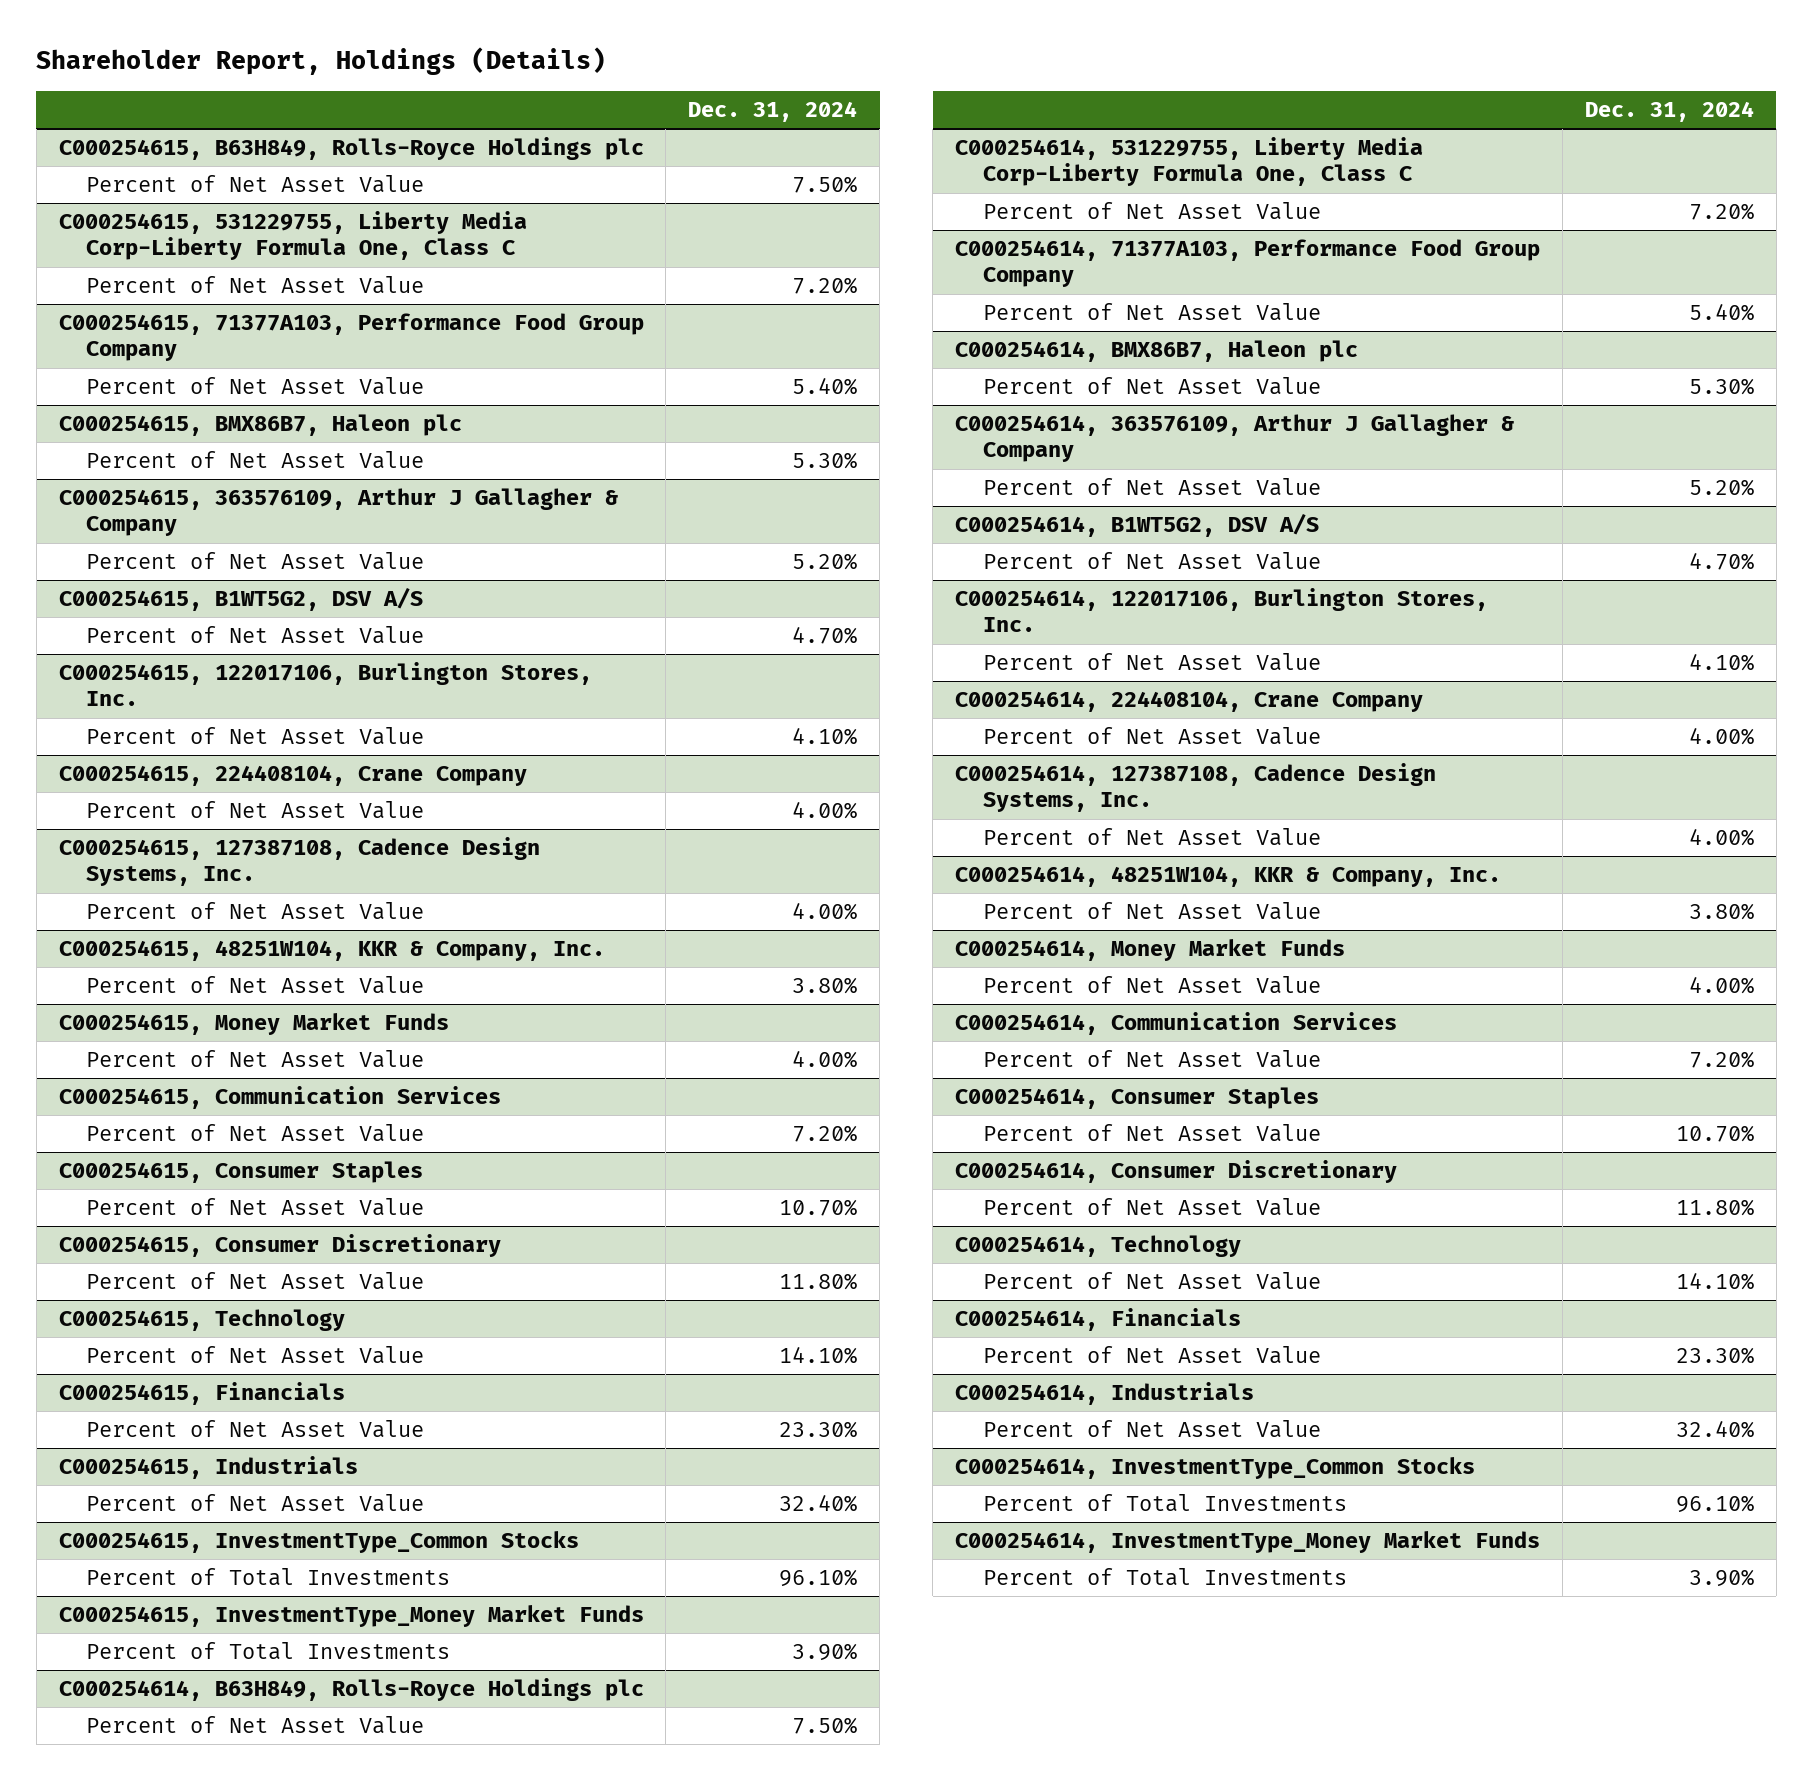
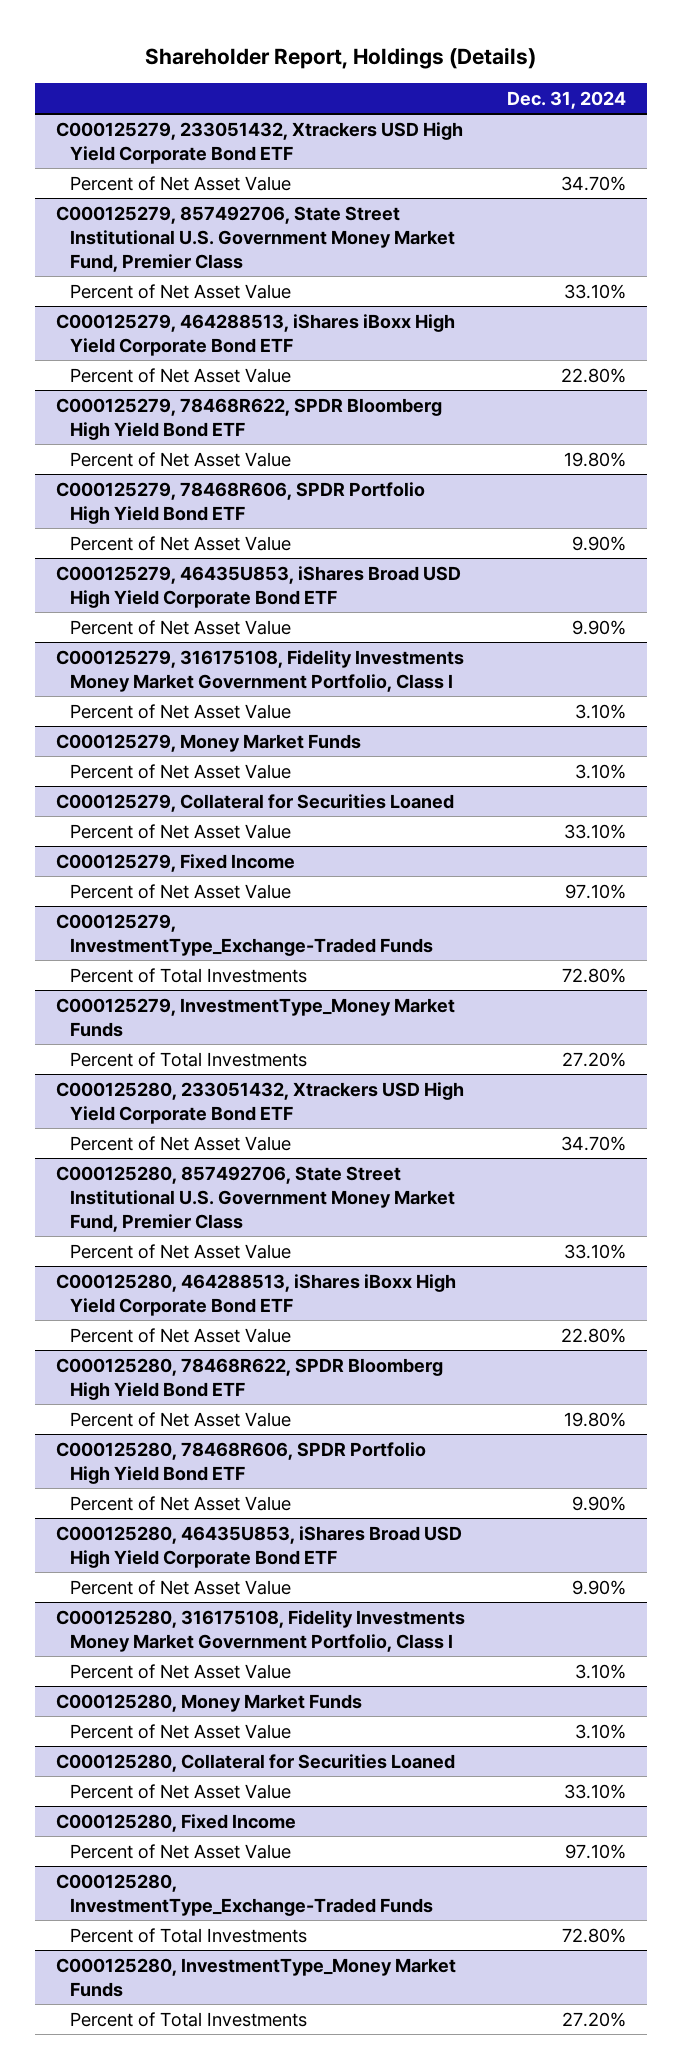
- C000254615, B63H849, Rolls-Royce Holdings plc
- Percent of Net Asset Value | 7.50%
- C000254615, 531229755, Liberty Media Corp-Liberty Formula One, Class C
- Percent of Net Asset Value | 7.20%
- C000254615, 71377A103, Performance Food Group Company
- Percent of Net Asset Value | 5.40%
- C000254615, BMX86B7, Haleon plc
- Percent of Net Asset Value | 5.30%
- C000254615, 363576109, Arthur J Gallagher & Company
- Percent of Net Asset Value | 5.20%
- C000254615, B1WT5G2, DSV A/S
- Percent of Net Asset Value | 4.70%
- C000254615, 122017106, Burlington Stores, Inc.
- Percent of Net Asset Value | 4.10%
- C000254615, 224408104, Crane Company
- Percent of Net Asset Value | 4.00%
- C000254615, 127387108, Cadence Design Systems, Inc.
- Percent of Net Asset Value | 4.00%
- C000254615, 48251W104, KKR & Company, Inc.
- Percent of Net Asset Value | 3.80%
- C000254615, Money Market Funds
- Percent of Net Asset Value | 4.00%
- C000254615, Communication Services
- Percent of Net Asset Value | 7.20%
- C000254615, Consumer Staples
- Percent of Net Asset Value | 10.70%
- C000254615, Consumer Discretionary
- Percent of Net Asset Value | 11.80%
- C000254615, Technology
- Percent of Net Asset Value | 14.10%
- C000254615, Financials
- Percent of Net Asset Value | 23.30%
- C000254615, Industrials
- Percent of Net Asset Value | 32.40%
- C000254615, InvestmentType_Common Stocks
- Percent of Total Investments | 96.10%
- C000254615, InvestmentType_Money Market Funds
- Percent of Total Investments | 3.90%
- C000254614, B63H849, Rolls-Royce Holdings plc
- Percent of Net Asset Value | 7.50%
- C000254614, 531229755, Liberty Media Corp-Liberty Formula One, Class C
- Percent of Net Asset Value | 7.20%
- C000254614, 71377A103, Performance Food Group Company
- Percent of Net Asset Value | 5.40%
- C000254614, BMX86B7, Haleon plc
- Percent of Net Asset Value | 5.30%
- C000254614, 363576109, Arthur J Gallagher & Company
- Percent of Net Asset Value | 5.20%
- C000254614, B1WT5G2, DSV A/S
- Percent of Net Asset Value | 4.70%
- C000254614, 122017106, Burlington Stores, Inc.
- Percent of Net Asset Value | 4.10%
- C000254614, 224408104, Crane Company
- Percent of Net Asset Value | 4.00%
- C000254614, 127387108, Cadence Design Systems, Inc.
- Percent of Net Asset Value | 4.00%
- C000254614, 48251W104, KKR & Company, Inc.
- Percent of Net Asset Value | 3.80%
- C000254614, Money Market Funds
- Percent of Net Asset Value | 4.00%
- C000254614, Communication Services
- Percent of Net Asset Value | 7.20%
- C000254614, Consumer Staples
- Percent of Net Asset Value | 10.70%
- C000254614, Consumer Discretionary
- Percent of Net Asset Value | 11.80%
- C000254614, Technology
- Percent of Net Asset Value | 14.10%
- C000254614, Financials
- Percent of Net Asset Value | 23.30%
- C000254614, Industrials
- Percent of Net Asset Value | 32.40%
- C000254614, InvestmentType_Common Stocks
- Percent of Total Investments | 96.10%
- C000254614, InvestmentType_Money Market Funds
- Percent of Total Investments | 3.90%
+ C000125279, 233051432, Xtrackers USD High Yield Corporate Bond ETF
+ Percent of Net Asset Value | 34.70%
+ C000125279, 857492706, State Street Institutional U.S. Government Money Market Fund, Premier Class
+ Percent of Net Asset Value | 33.10%
+ C000125279, 464288513, iShares iBoxx High Yield Corporate Bond ETF
+ Percent of Net Asset Value | 22.80%
+ C000125279, 78468R622, SPDR Bloomberg High Yield Bond ETF
+ Percent of Net Asset Value | 19.80%
+ C000125279, 78468R606, SPDR Portfolio High Yield Bond ETF
+ Percent of Net Asset Value | 9.90%
+ C000125279, 46435U853, iShares Broad USD High Yield Corporate Bond ETF
+ Percent of Net Asset Value | 9.90%
+ C000125279, 316175108, Fidelity Investments Money Market Government Portfolio, Class I
+ Percent of Net Asset Value | 3.10%
+ C000125279, Money Market Funds
+ Percent of Net Asset Value | 3.10%
+ C000125279, Collateral for Securities Loaned
+ Percent of Net Asset Value | 33.10%
+ C000125279, Fixed Income
+ Percent of Net Asset Value | 97.10%
+ C000125279, InvestmentType_Exchange-Traded Funds
+ Percent of Total Investments | 72.80%
+ C000125279, InvestmentType_Money Market Funds
+ Percent of Total Investments | 27.20%
+ C000125280, 233051432, Xtrackers USD High Yield Corporate Bond ETF
+ Percent of Net Asset Value | 34.70%
+ C000125280, 857492706, State Street Institutional U.S. Government Money Market Fund, Premier Class
+ Percent of Net Asset Value | 33.10%
+ C000125280, 464288513, iShares iBoxx High Yield Corporate Bond ETF
+ Percent of Net Asset Value | 22.80%
+ C000125280, 78468R622, SPDR Bloomberg High Yield Bond ETF
+ Percent of Net Asset Value | 19.80%
+ C000125280, 78468R606, SPDR Portfolio High Yield Bond ETF
+ Percent of Net Asset Value | 9.90%
+ C000125280, 46435U853, iShares Broad USD High Yield Corporate Bond ETF
+ Percent of Net Asset Value | 9.90%
+ C000125280, 316175108, Fidelity Investments Money Market Government Portfolio, Class I
+ Percent of Net Asset Value | 3.10%
+ C000125280, Money Market Funds
+ Percent of Net Asset Value | 3.10%
+ C000125280, Collateral for Securities Loaned
+ Percent of Net Asset Value | 33.10%
+ C000125280, Fixed Income
+ Percent of Net Asset Value | 97.10%
+ C000125280, InvestmentType_Exchange-Traded Funds
+ Percent of Total Investments | 72.80%
+ C000125280, InvestmentType_Money Market Funds
+ Percent of Total Investments | 27.20%

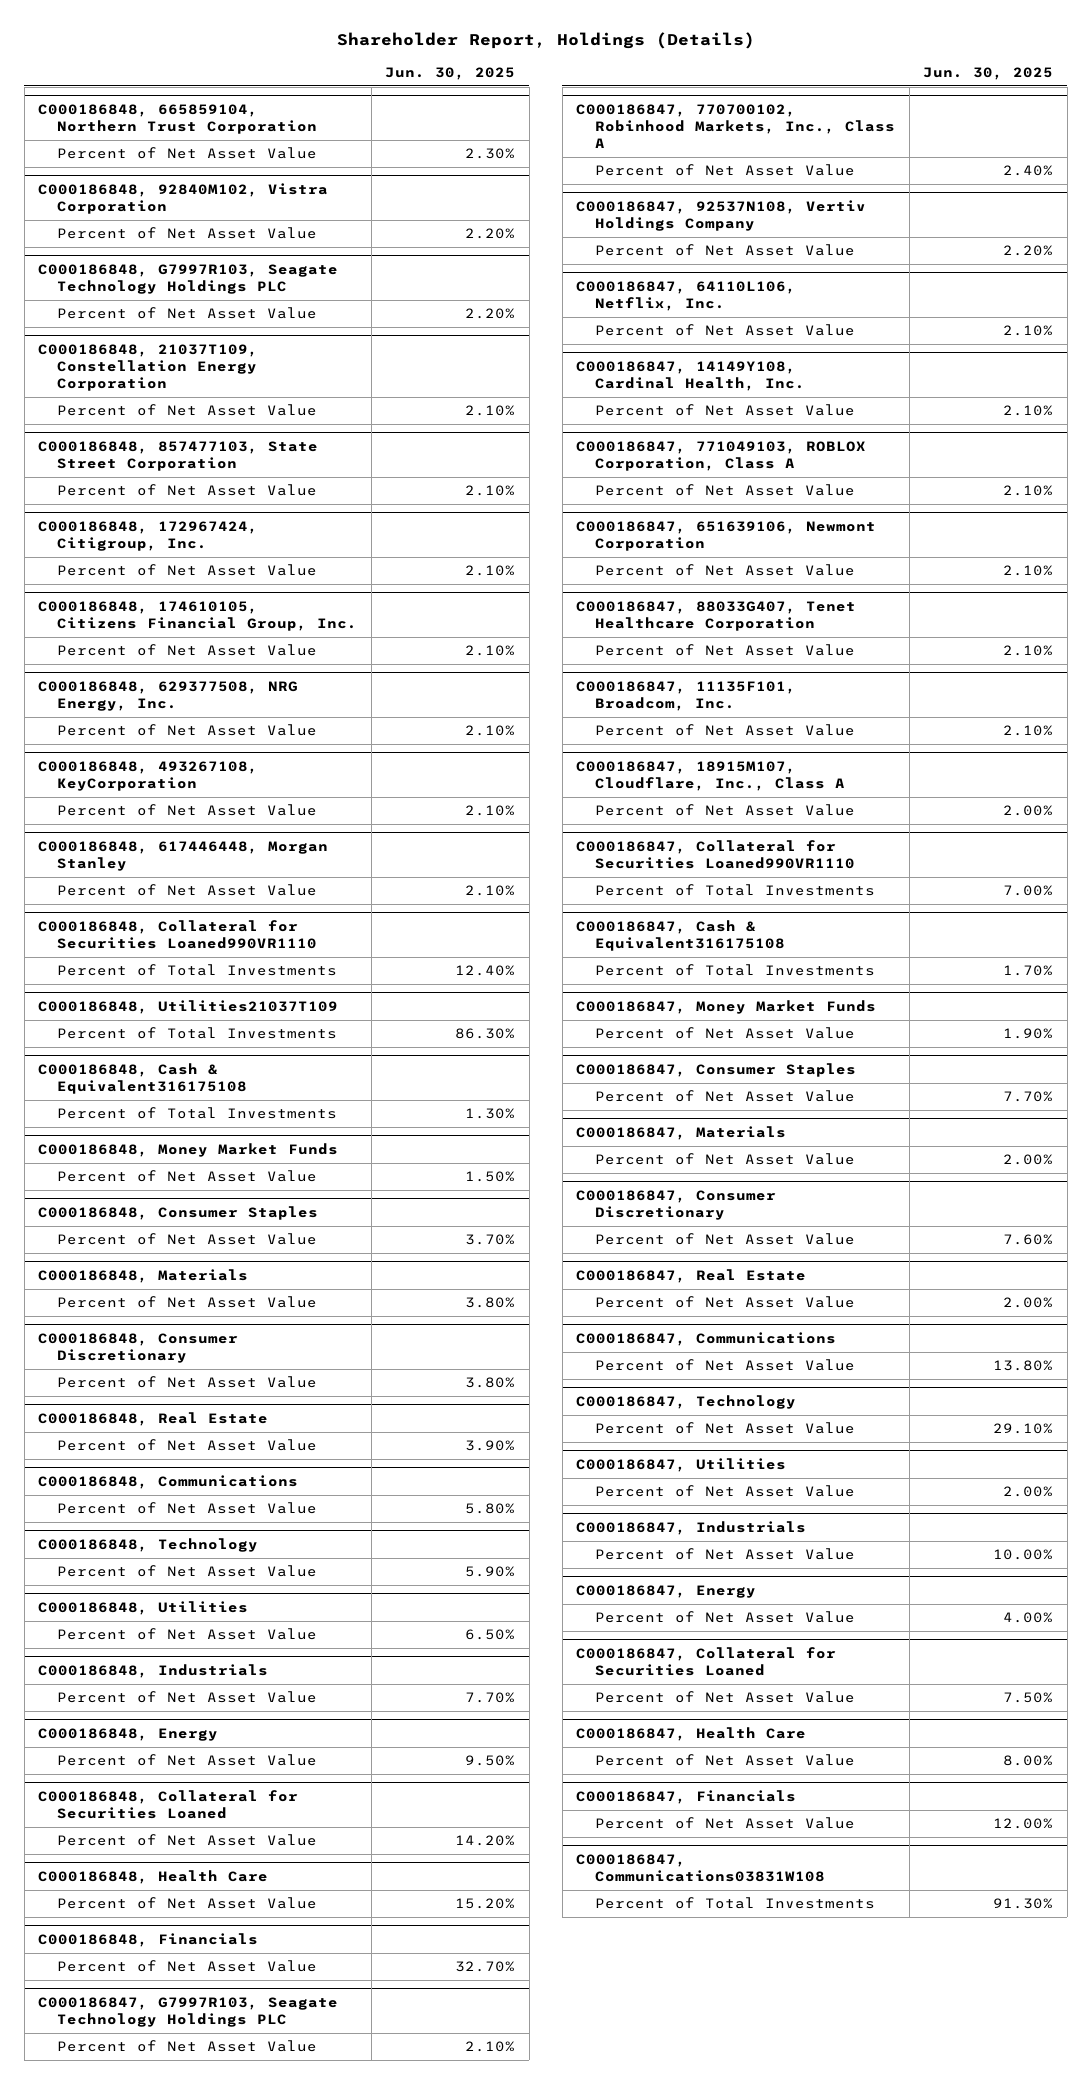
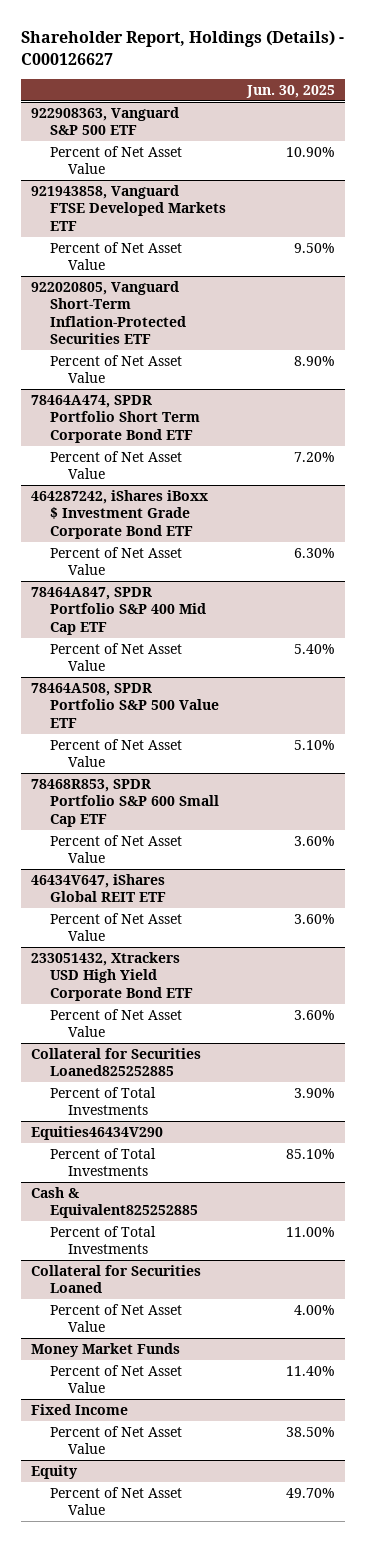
- Shareholder Report, Holdings (Details)
+ Shareholder Report, Holdings (Details) - C000126627
- C000186848, 665859104, Northern Trust Corporation
- Percent of Net Asset Value | 2.30%
- C000186848, 92840M102, Vistra Corporation
- Percent of Net Asset Value | 2.20%
- C000186848, G7997R103, Seagate Technology Holdings PLC
- Percent of Net Asset Value | 2.20%
- C000186848, 21037T109, Constellation Energy Corporation
- Percent of Net Asset Value | 2.10%
- C000186848, 857477103, State Street Corporation
- Percent of Net Asset Value | 2.10%
- C000186848, 172967424, Citigroup, Inc.
- Percent of Net Asset Value | 2.10%
- C000186848, 174610105, Citizens Financial Group, Inc.
- Percent of Net Asset Value | 2.10%
- C000186848, 629377508, NRG Energy, Inc.
- Percent of Net Asset Value | 2.10%
- C000186848, 493267108, KeyCorporation
- Percent of Net Asset Value | 2.10%
- C000186848, 617446448, Morgan Stanley
- Percent of Net Asset Value | 2.10%
- C000186848, Collateral for Securities Loaned990VR1110
- Percent of Total Investments | 12.40%
- C000186848, Utilities21037T109
- Percent of Total Investments | 86.30%
- C000186848, Cash & Equivalent316175108
- Percent of Total Investments | 1.30%
- C000186848, Money Market Funds
- Percent of Net Asset Value | 1.50%
- C000186848, Consumer Staples
- Percent of Net Asset Value | 3.70%
- C000186848, Materials
- Percent of Net Asset Value | 3.80%
- C000186848, Consumer Discretionary
- Percent of Net Asset Value | 3.80%
- C000186848, Real Estate
- Percent of Net Asset Value | 3.90%
- C000186848, Communications
- Percent of Net Asset Value | 5.80%
- C000186848, Technology
- Percent of Net Asset Value | 5.90%
- C000186848, Utilities
- Percent of Net Asset Value | 6.50%
- C000186848, Industrials
- Percent of Net Asset Value | 7.70%
- C000186848, Energy
+ 922908363, Vanguard S&P 500 ETF
+ Percent of Net Asset Value | 10.90%
+ 921943858, Vanguard FTSE Developed Markets ETF
- C000186848, Collateral for Securities Loaned
- Percent of Net Asset Value | 14.20%
- C000186848, Health Care
- Percent of Net Asset Value | 15.20%
- C000186848, Financials
- Percent of Net Asset Value | 32.70%
- C000186847, G7997R103, Seagate Technology Holdings PLC
- Percent of Net Asset Value | 2.10%
- C000186847, 770700102, Robinhood Markets, Inc., Class A
- Percent of Net Asset Value | 2.40%
- C000186847, 92537N108, Vertiv Holdings Company
- Percent of Net Asset Value | 2.20%
- C000186847, 64110L106, Netflix, Inc.
- Percent of Net Asset Value | 2.10%
- C000186847, 14149Y108, Cardinal Health, Inc.
- Percent of Net Asset Value | 2.10%
- C000186847, 771049103, ROBLOX Corporation, Class A
- Percent of Net Asset Value | 2.10%
- C000186847, 651639106, Newmont Corporation
- Percent of Net Asset Value | 2.10%
- C000186847, 88033G407, Tenet Healthcare Corporation
- Percent of Net Asset Value | 2.10%
- C000186847, 11135F101, Broadcom, Inc.
- Percent of Net Asset Value | 2.10%
- C000186847, 18915M107, Cloudflare, Inc., Class A
- Percent of Net Asset Value | 2.00%
- C000186847, Collateral for Securities Loaned990VR1110
- Percent of Total Investments | 7.00%
- C000186847, Cash & Equivalent316175108
- Percent of Total Investments | 1.70%
- C000186847, Money Market Funds
- Percent of Net Asset Value | 1.90%
- C000186847, Consumer Staples
- Percent of Net Asset Value | 7.70%
- C000186847, Materials
- Percent of Net Asset Value | 2.00%
- C000186847, Consumer Discretionary
- Percent of Net Asset Value | 7.60%
- C000186847, Real Estate
- Percent of Net Asset Value | 2.00%
- C000186847, Communications
- Percent of Net Asset Value | 13.80%
- C000186847, Technology
- Percent of Net Asset Value | 29.10%
- C000186847, Utilities
- Percent of Net Asset Value | 2.00%
- C000186847, Industrials
- Percent of Net Asset Value | 10.00%
- C000186847, Energy
+ 922020805, Vanguard Short-Term Inflation-Protected Securities ETF
+ Percent of Net Asset Value | 8.90%
+ 78464A474, SPDR Portfolio Short Term Corporate Bond ETF
+ Percent of Net Asset Value | 7.20%
+ 464287242, iShares iBoxx $ Investment Grade Corporate Bond ETF
+ Percent of Net Asset Value | 6.30%
+ 78464A847, SPDR Portfolio S&P 400 Mid Cap ETF
+ Percent of Net Asset Value | 5.40%
+ 78464A508, SPDR Portfolio S&P 500 Value ETF
+ Percent of Net Asset Value | 5.10%
+ 78468R853, SPDR Portfolio S&P 600 Small Cap ETF
+ Percent of Net Asset Value | 3.60%
+ 46434V647, iShares Global REIT ETF
+ Percent of Net Asset Value | 3.60%
+ 233051432, Xtrackers USD High Yield Corporate Bond ETF
+ Percent of Net Asset Value | 3.60%
+ Collateral for Securities Loaned825252885
+ Percent of Total Investments | 3.90%
+ Equities46434V290
+ Percent of Total Investments | 85.10%
+ Cash & Equivalent825252885
+ Percent of Total Investments | 11.00%
+ Collateral for Securities Loaned
- C000186847, Collateral for Securities Loaned
- Percent of Net Asset Value | 7.50%
- C000186847, Health Care
- Percent of Net Asset Value | 8.00%
- C000186847, Financials
- Percent of Net Asset Value | 12.00%
- C000186847, Communications03831W108
- Percent of Total Investments | 91.30%
+ Money Market Funds
+ Percent of Net Asset Value | 11.40%
+ Fixed Income
+ Percent of Net Asset Value | 38.50%
+ Equity
+ Percent of Net Asset Value | 49.70%

